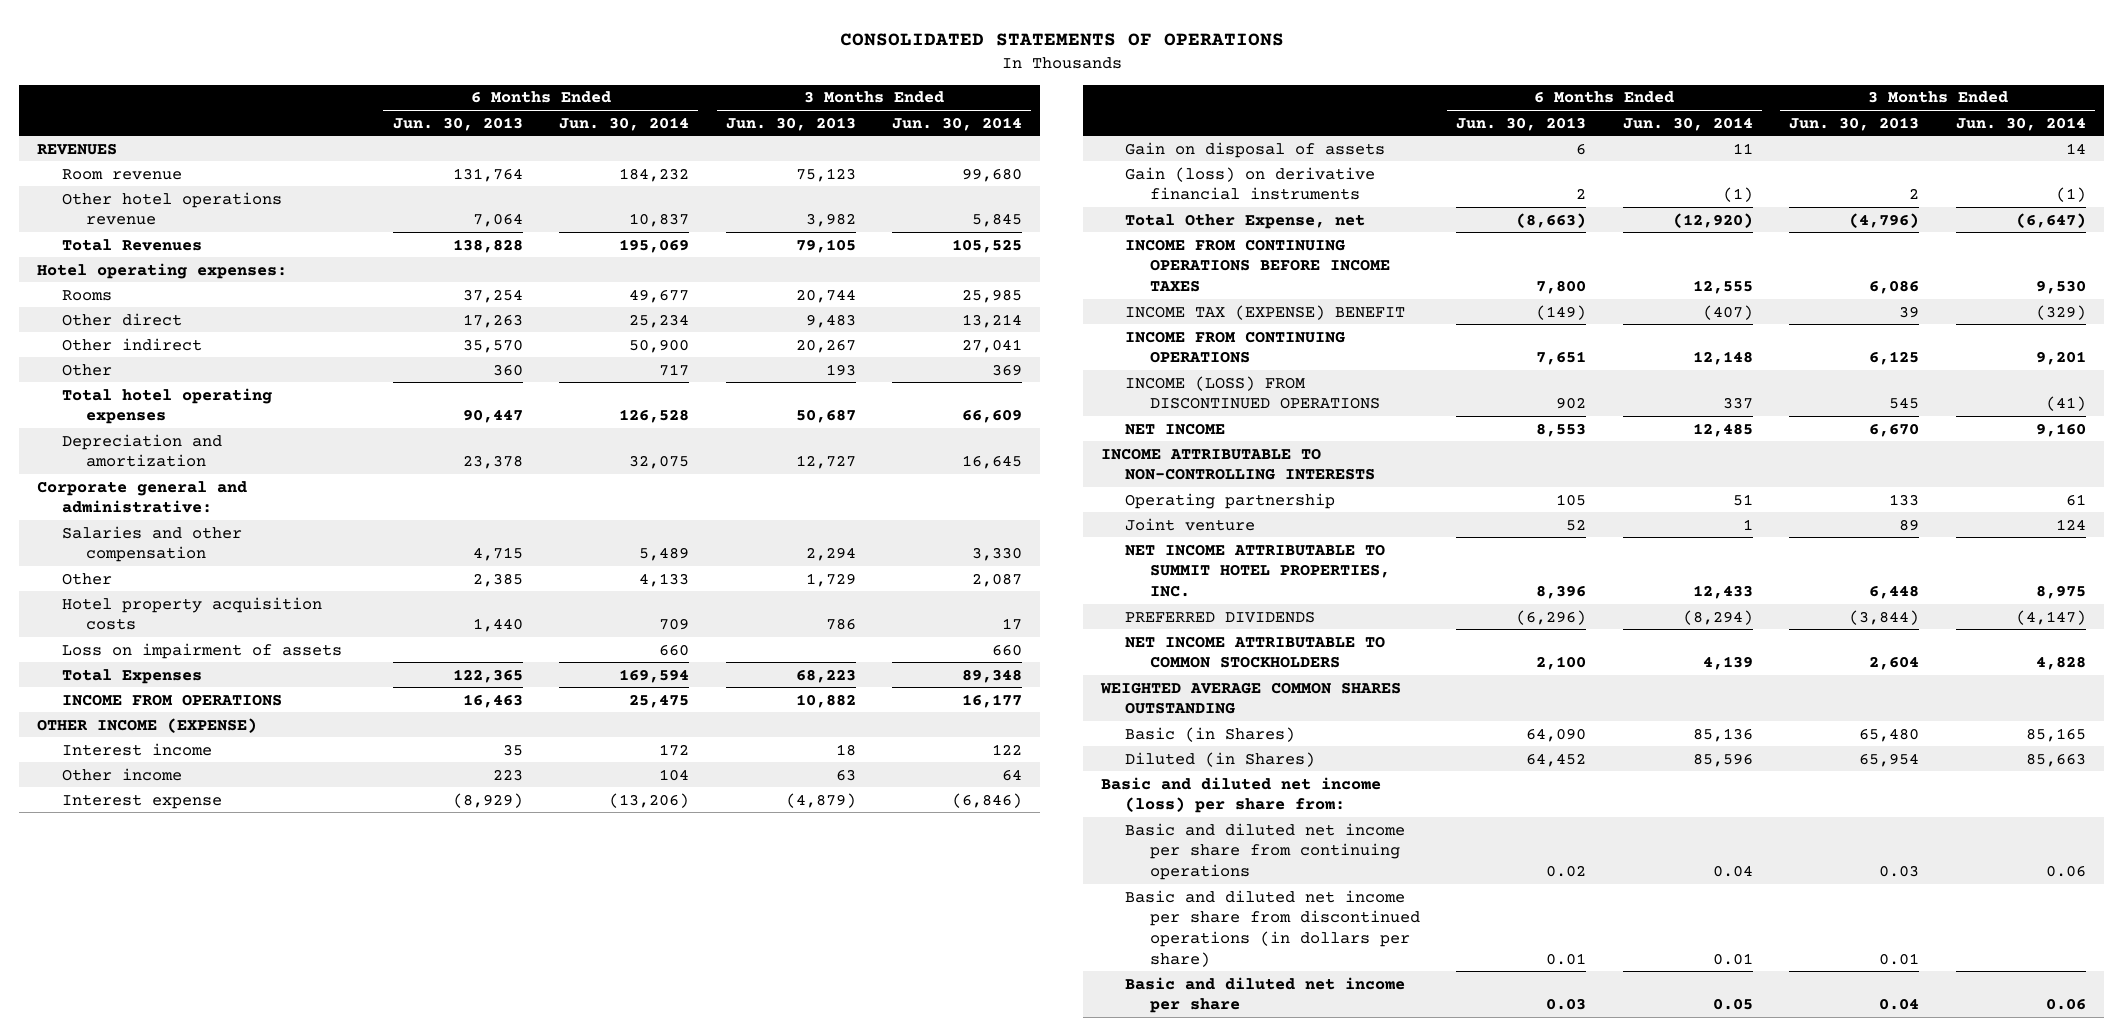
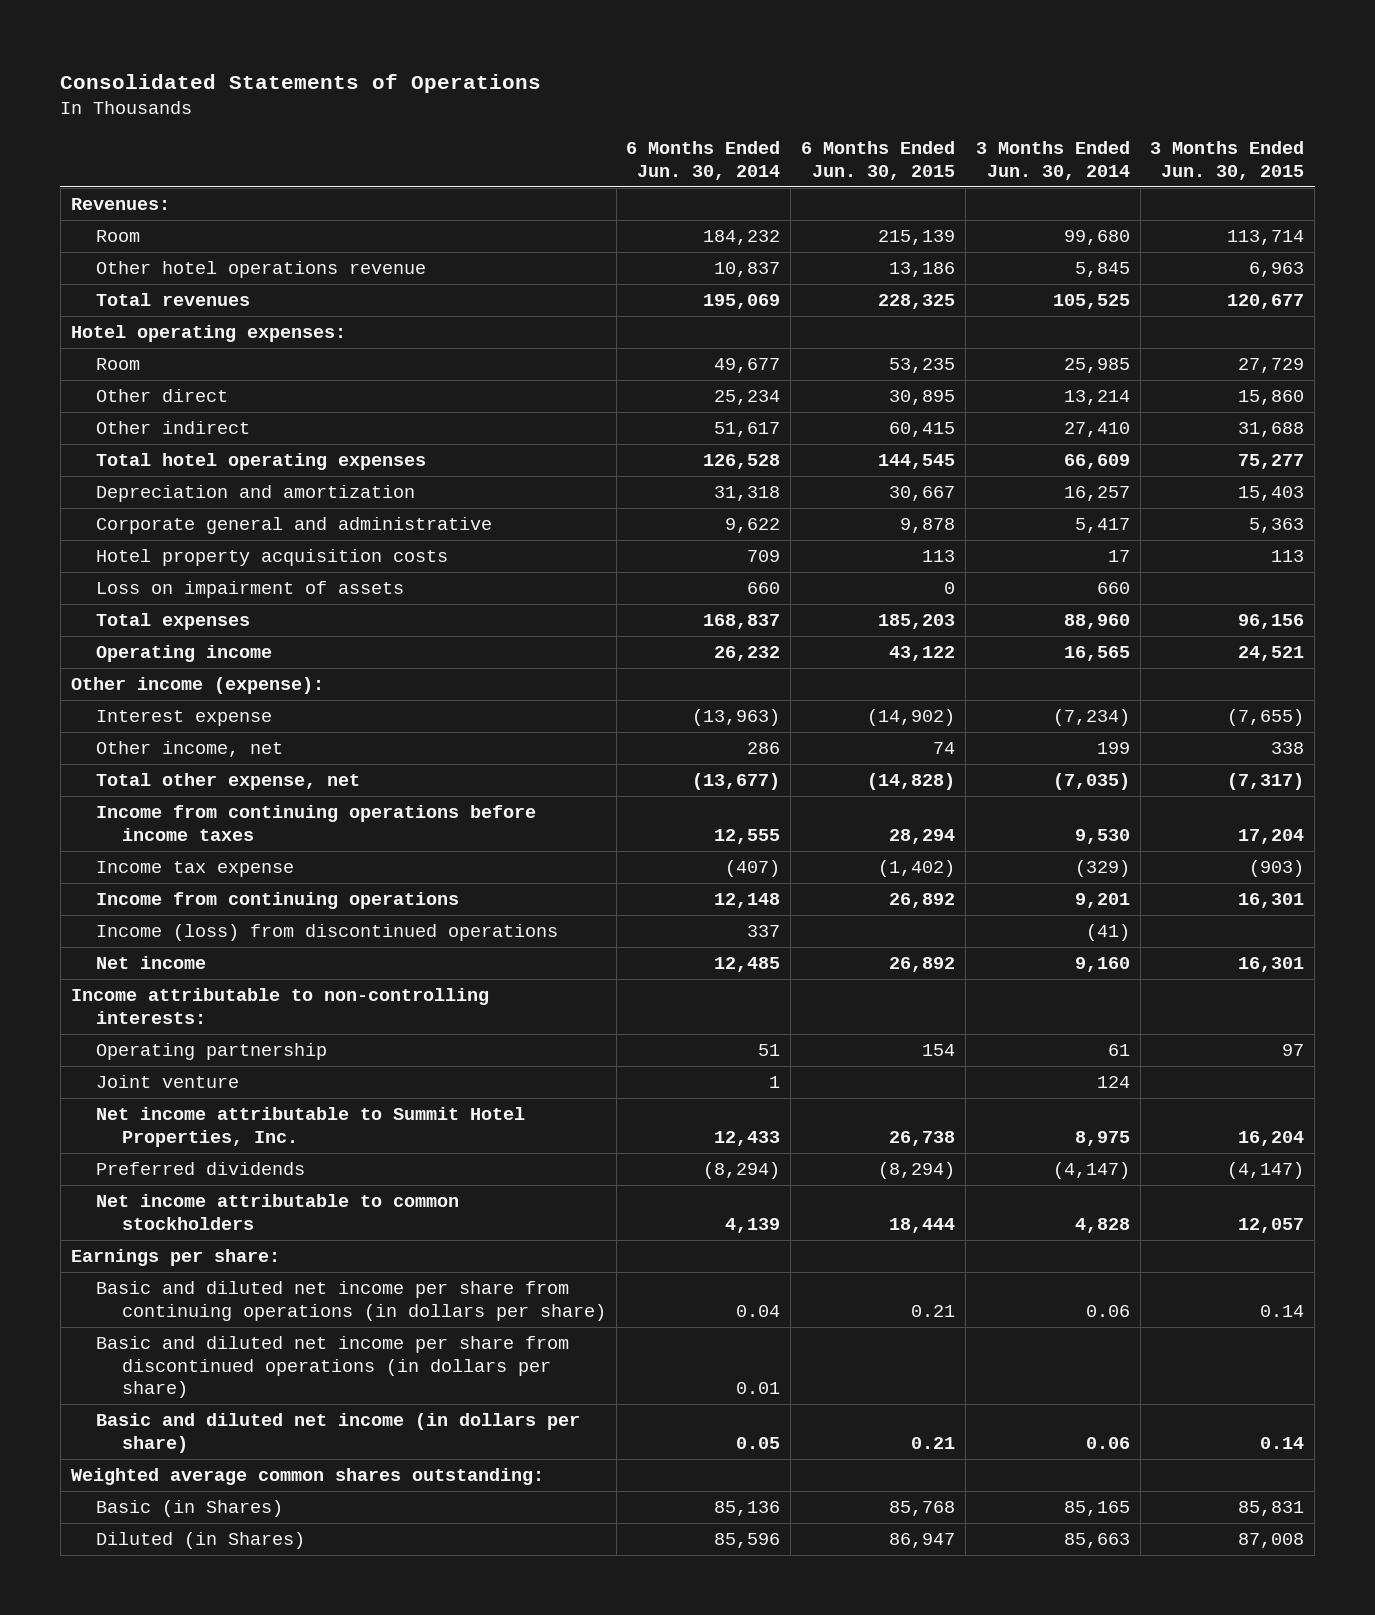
- CONSOLIDATED STATEMENTS OF OPERATIONS
+ Consolidated Statements of Operations
- | 6 Months Ended Jun. 30, 2013 | 6 Months Ended Jun. 30, 2014 | 3 Months Ended Jun. 30, 2013 | 3 Months Ended Jun. 30, 2014
+ | 6 Months Ended Jun. 30, 2014 | 6 Months Ended Jun. 30, 2015 | 3 Months Ended Jun. 30, 2014 | 3 Months Ended Jun. 30, 2015
- REVENUES
- Room revenue | 131,764 | 184,232 | 75,123 | 99,680
+ Revenues:
+ Room | 184,232 | 215,139 | 99,680 | 113,714
- Total Revenues | 138,828 | 195,069 | 79,105 | 105,525
+ Total revenues | 195,069 | 228,325 | 105,525 | 120,677
- Rooms | 37,254 | 49,677 | 20,744 | 25,985
+ Room | 49,677 | 53,235 | 25,985 | 27,729
- Other indirect | 35,570 | 50,900 | 20,267 | 27,041
- Other | 360 | 717 | 193 | 369
+ Other indirect | 51,617 | 60,415 | 27,410 | 31,688
- Depreciation and amortization | 23,378 | 32,075 | 12,727 | 16,645
- Corporate general and administrative:
- Salaries and other compensation | 4,715 | 5,489 | 2,294 | 3,330
- Other | 2,385 | 4,133 | 1,729 | 2,087
+ Depreciation and amortization | 31,318 | 30,667 | 16,257 | 15,403
+ Corporate general and administrative | 9,622 | 9,878 | 5,417 | 5,363
- Total Expenses | 122,365 | 169,594 | 68,223 | 89,348
- INCOME FROM OPERATIONS | 16,463 | 25,475 | 10,882 | 16,177
- OTHER INCOME (EXPENSE)
- Interest income | 35 | 172 | 18 | 122
- Other income | 223 | 104 | 63 | 64
- Interest expense | (8,929) | (13,206) | (4,879) | (6,846)
- Gain on disposal of assets | 6 | 11 | | 14
- Gain (loss) on derivative financial instruments | 2 | (1) | 2 | (1)
- Total Other Expense, net | (8,663) | (12,920) | (4,796) | (6,647)
- INCOME FROM CONTINUING OPERATIONS BEFORE INCOME TAXES | 7,800 | 12,555 | 6,086 | 9,530
- INCOME TAX (EXPENSE) BENEFIT | (149) | (407) | 39 | (329)
- INCOME FROM CONTINUING OPERATIONS | 7,651 | 12,148 | 6,125 | 9,201
- INCOME (LOSS) FROM DISCONTINUED OPERATIONS | 902 | 337 | 545 | (41)
- NET INCOME | 8,553 | 12,485 | 6,670 | 9,160
- INCOME ATTRIBUTABLE TO NON-CONTROLLING INTERESTS
+ Total expenses | 168,837 | 185,203 | 88,960 | 96,156
+ Operating income | 26,232 | 43,122 | 16,565 | 24,521
+ Other income (expense):
+ Interest expense | (13,963) | (14,902) | (7,234) | (7,655)
+ Other income, net | 286 | 74 | 199 | 338
+ Total other expense, net | (13,677) | (14,828) | (7,035) | (7,317)
+ Income from continuing operations before income taxes | 12,555 | 28,294 | 9,530 | 17,204
+ Income tax expense | (407) | (1,402) | (329) | (903)
+ Income from continuing operations | 12,148 | 26,892 | 9,201 | 16,301
+ Income (loss) from discontinued operations | 337 | | (41) |
+ Net income | 12,485 | 26,892 | 9,160 | 16,301
+ Income attributable to non-controlling interests:
- NET INCOME ATTRIBUTABLE TO SUMMIT HOTEL PROPERTIES, INC. | 8,396 | 12,433 | 6,448 | 8,975
- PREFERRED DIVIDENDS | (6,296) | (8,294) | (3,844) | (4,147)
- NET INCOME ATTRIBUTABLE TO COMMON STOCKHOLDERS | 2,100 | 4,139 | 2,604 | 4,828
- WEIGHTED AVERAGE COMMON SHARES OUTSTANDING
+ Net income attributable to Summit Hotel Properties, Inc. | 12,433 | 26,738 | 8,975 | 16,204
+ Preferred dividends | (8,294) | (8,294) | (4,147) | (4,147)
+ Net income attributable to common stockholders | 4,139 | 18,444 | 4,828 | 12,057
+ Earnings per share:
+ Basic and diluted net income per share from continuing operations (in dollars per share) | 0.04 | 0.21 | 0.06 | 0.14
moved up: Basic and diluted net income per share from discontinued operations (in dollars per share) | 0.01 | | |
+ Basic and diluted net income (in dollars per share) | 0.05 | 0.21 | 0.06 | 0.14
+ Weighted average common shares outstanding:
- Basic and diluted net income (loss) per share from:
- Basic and diluted net income per share from continuing operations | 0.02 | 0.04 | 0.03 | 0.06
- Basic and diluted net income per share | 0.03 | 0.05 | 0.04 | 0.06

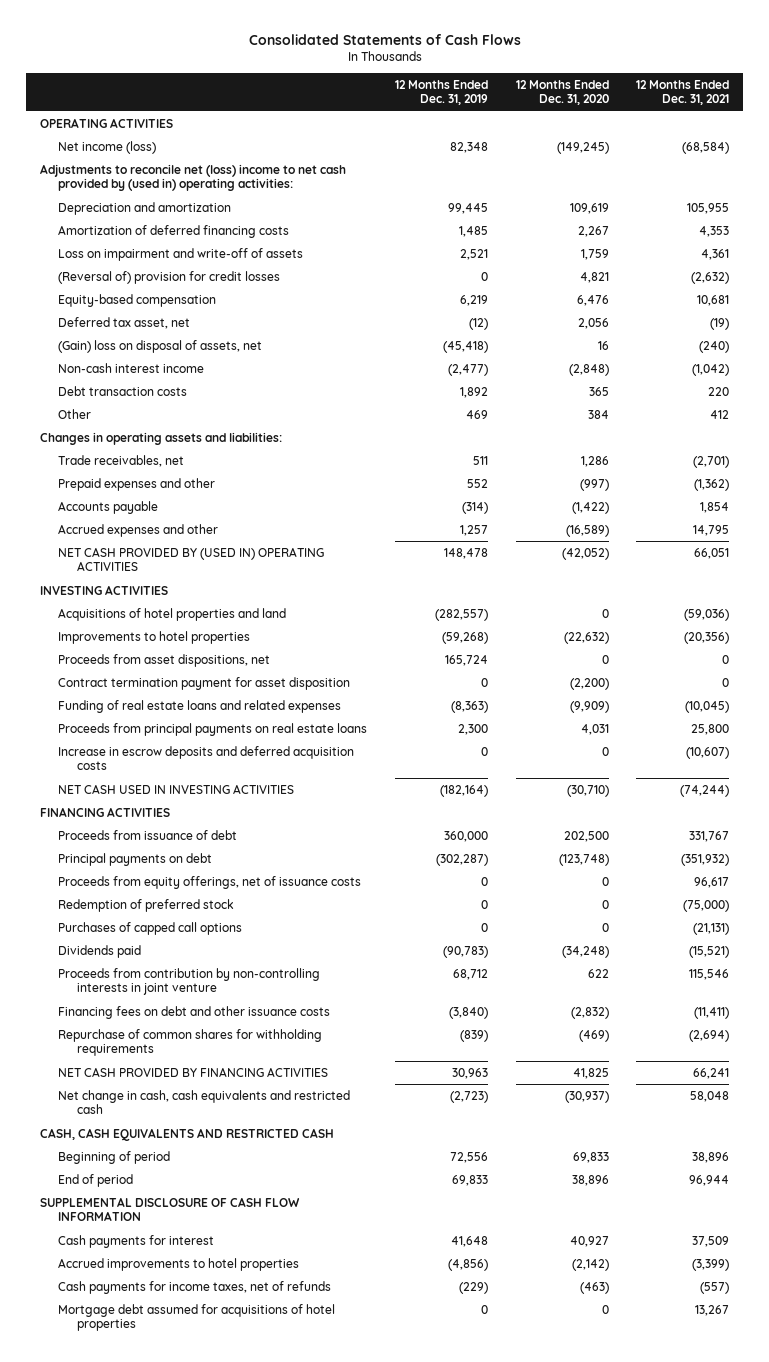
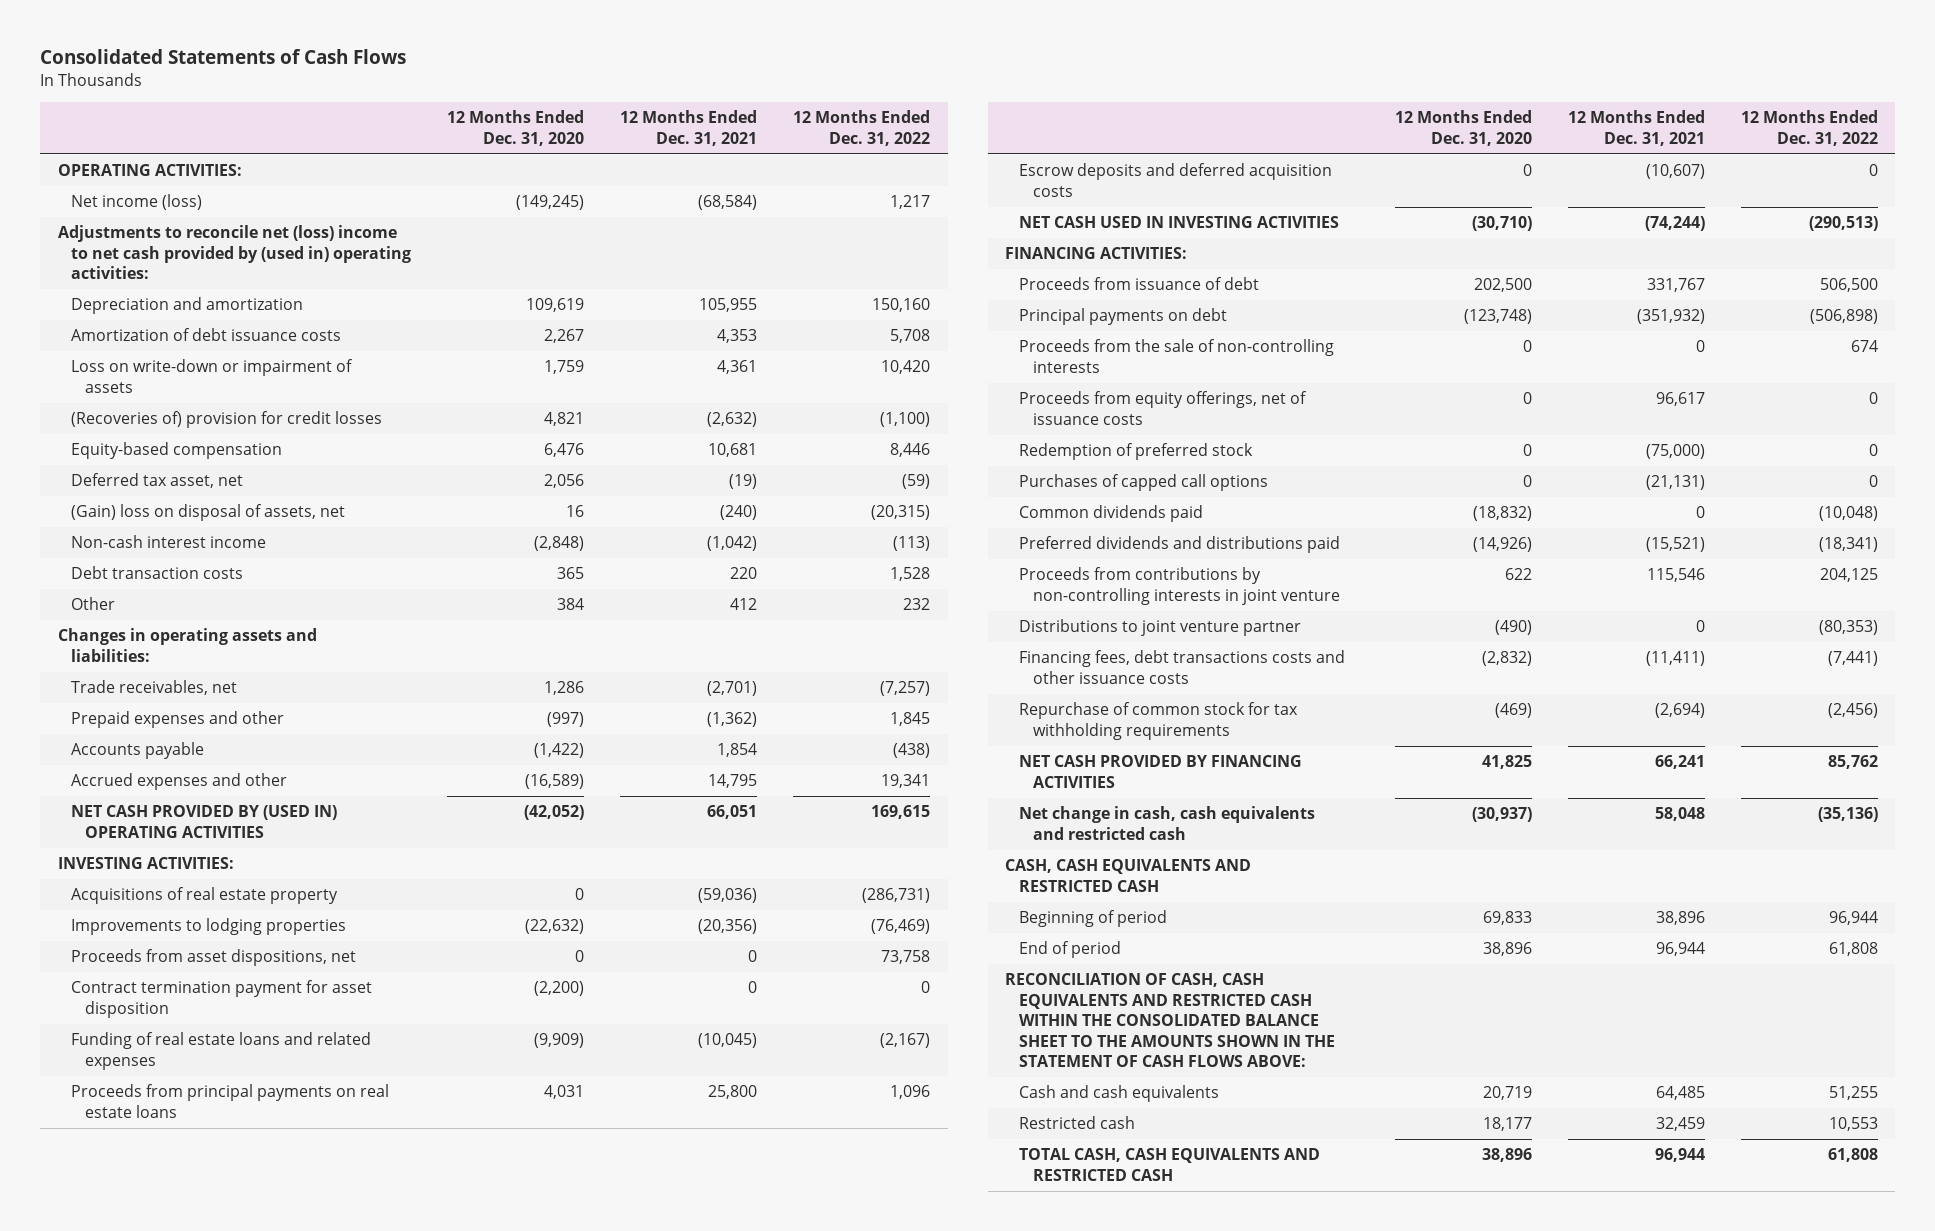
- | 12 Months Ended Dec. 31, 2019 | 12 Months Ended Dec. 31, 2020 | 12 Months Ended Dec. 31, 2021
+ | 12 Months Ended Dec. 31, 2020 | 12 Months Ended Dec. 31, 2021 | 12 Months Ended Dec. 31, 2022
- OPERATING ACTIVITIES
+ OPERATING ACTIVITIES:
- Amortization of deferred financing costs | 1,485 | 2,267 | 4,353
- Loss on impairment and write-off of assets | 2,521 | 1,759 | 4,361
- (Reversal of) provision for credit losses | 0 | 4,821 | (2,632)
+ Amortization of debt issuance costs | 2,267 | 4,353 | 5,708
+ Loss on write-down or impairment of assets | 1,759 | 4,361 | 10,420
+ (Recoveries of) provision for credit losses | 4,821 | (2,632) | (1,100)
- INVESTING ACTIVITIES
- Acquisitions of hotel properties and land | (282,557) | 0 | (59,036)
- Improvements to hotel properties | (59,268) | (22,632) | (20,356)
+ INVESTING ACTIVITIES:
+ Acquisitions of real estate property | 0 | (59,036) | (286,731)
+ Improvements to lodging properties | (22,632) | (20,356) | (76,469)
- Increase in escrow deposits and deferred acquisition costs | 0 | 0 | (10,607)
+ Escrow deposits and deferred acquisition costs | 0 | (10,607) | 0
- FINANCING ACTIVITIES
+ FINANCING ACTIVITIES:
+ Proceeds from the sale of non-controlling interests | 0 | 0 | 674
- Dividends paid | (90,783) | (34,248) | (15,521)
- Proceeds from contribution by non-controlling interests in joint venture | 68,712 | 622 | 115,546
- Financing fees on debt and other issuance costs | (3,840) | (2,832) | (11,411)
- Repurchase of common shares for withholding requirements | (839) | (469) | (2,694)
+ Common dividends paid | (18,832) | 0 | (10,048)
+ Preferred dividends and distributions paid | (14,926) | (15,521) | (18,341)
+ Proceeds from contributions by non-controlling interests in joint venture | 622 | 115,546 | 204,125
+ Distributions to joint venture partner | (490) | 0 | (80,353)
+ Financing fees, debt transactions costs and other issuance costs | (2,832) | (11,411) | (7,441)
+ Repurchase of common stock for tax withholding requirements | (469) | (2,694) | (2,456)
- SUPPLEMENTAL DISCLOSURE OF CASH FLOW INFORMATION
- Cash payments for interest | 41,648 | 40,927 | 37,509
- Accrued improvements to hotel properties | (4,856) | (2,142) | (3,399)
- Cash payments for income taxes, net of refunds | (229) | (463) | (557)
- Mortgage debt assumed for acquisitions of hotel properties | 0 | 0 | 13,267
+ RECONCILIATION OF CASH, CASH EQUIVALENTS AND RESTRICTED CASH WITHIN THE CONSOLIDATED BALANCE SHEET TO THE AMOUNTS SHOWN IN THE STATEMENT OF CASH FLOWS ABOVE:
+ Cash and cash equivalents | 20,719 | 64,485 | 51,255
+ Restricted cash | 18,177 | 32,459 | 10,553
+ TOTAL CASH, CASH EQUIVALENTS AND RESTRICTED CASH | 38,896 | 96,944 | 61,808

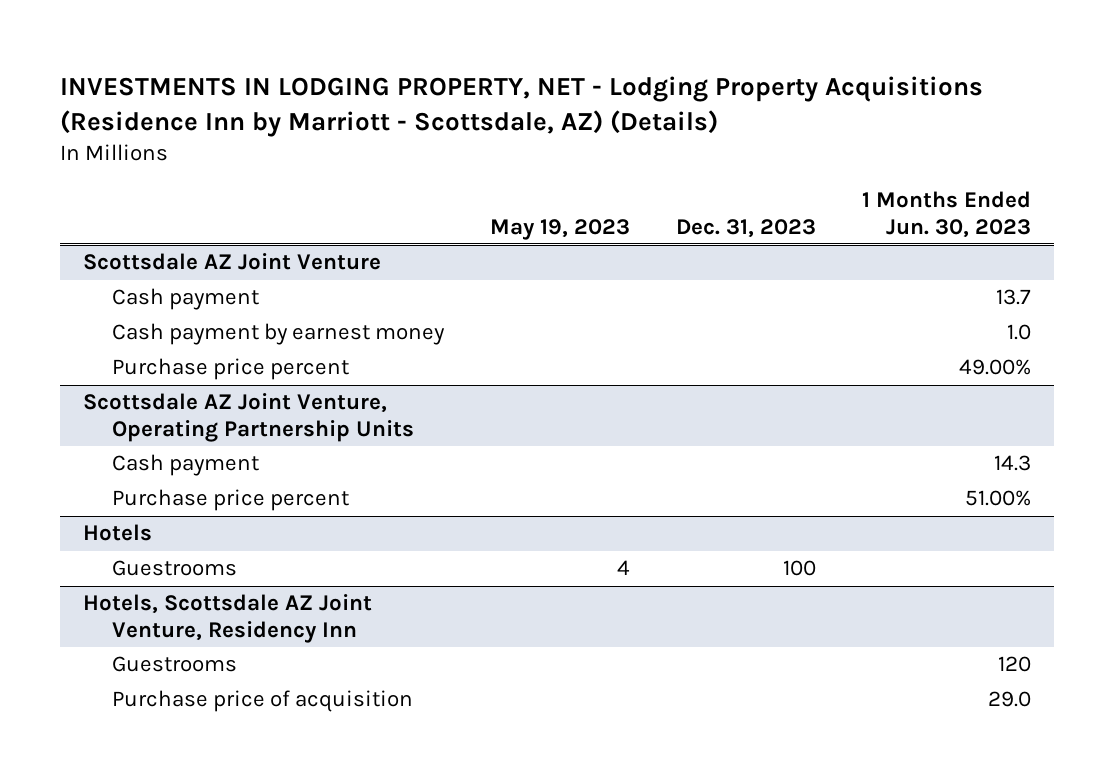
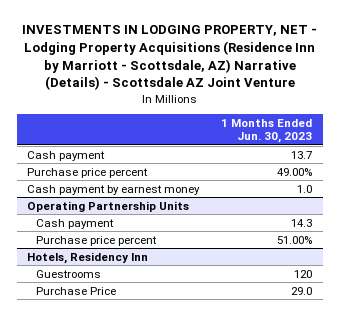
- INVESTMENTS IN LODGING PROPERTY, NET - Lodging Property Acquisitions (Residence Inn by Marriott - Scottsdale, AZ) (Details)
+ INVESTMENTS IN LODGING PROPERTY, NET - Lodging Property Acquisitions (Residence Inn by Marriott - Scottsdale, AZ) Narrative (Details) - Scottsdale AZ Joint Venture
- | May 19, 2023 | Dec. 31, 2023 | 1 Months Ended Jun. 30, 2023
+ | 1 Months Ended Jun. 30, 2023
- Scottsdale AZ Joint Venture
- Cash payment by earnest money | | | 1.0
- Scottsdale AZ Joint Venture, Operating Partnership Units
+ Cash payment by earnest money | 1.0
+ Operating Partnership Units
- Hotels
- Guestrooms | 4 | 100 |
- Hotels, Scottsdale AZ Joint Venture, Residency Inn
+ Hotels, Residency Inn
- Purchase price of acquisition | | | 29.0
+ Purchase Price | 29.0

